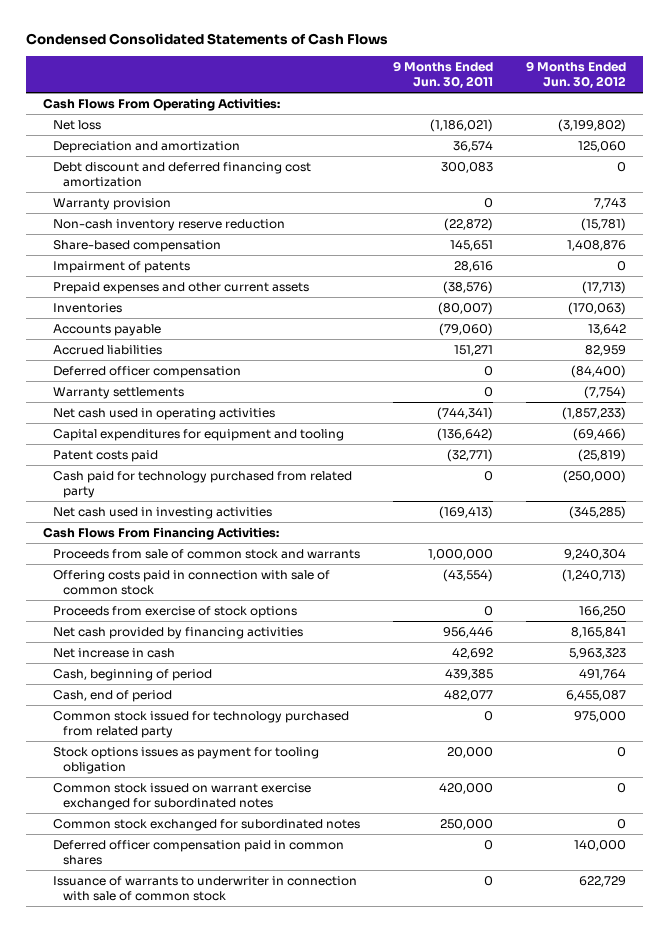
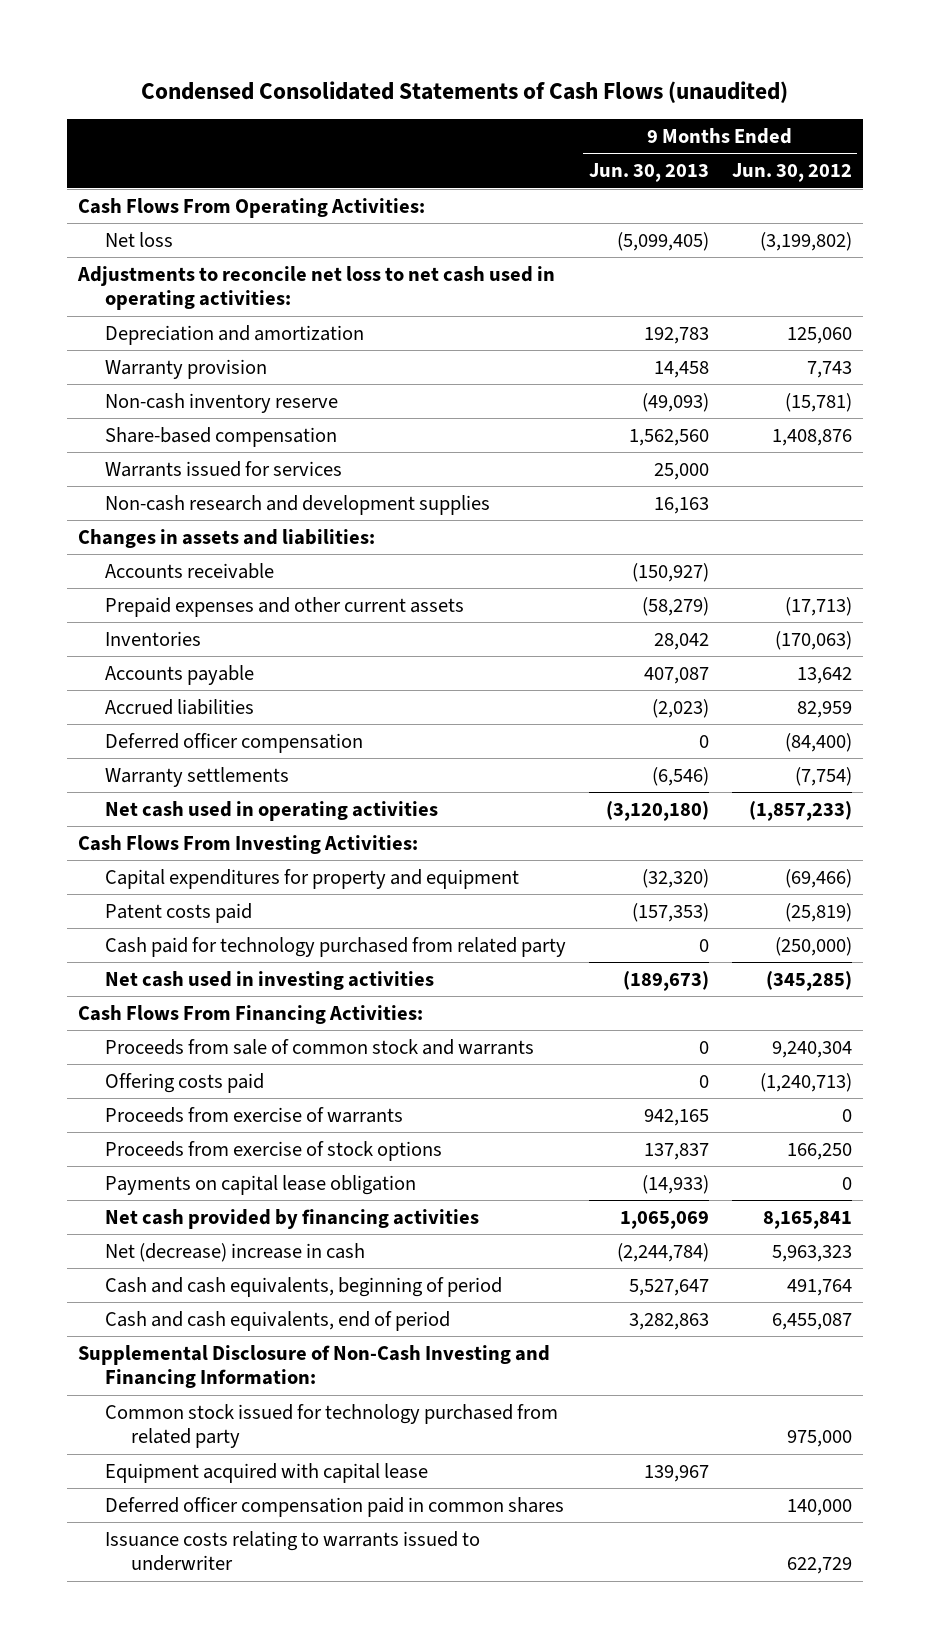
- Condensed Consolidated Statements of Cash Flows
+ Condensed Consolidated Statements of Cash Flows (unaudited)
- | 9 Months Ended Jun. 30, 2011 | 9 Months Ended Jun. 30, 2012
+ | 9 Months Ended Jun. 30, 2013 | 9 Months Ended Jun. 30, 2012
+ Adjustments to reconcile net loss to net cash used in operating activities:
- Debt discount and deferred financing cost amortization | 300,083 | 0
- Non-cash inventory reserve reduction | (22,872) | (15,781)
+ Non-cash inventory reserve | (49,093) | (15,781)
- Impairment of patents | 28,616 | 0
+ Warrants issued for services | 25,000 |
+ Non-cash research and development supplies | 16,163 |
+ Changes in assets and liabilities:
+ Accounts receivable | (150,927) |
- Capital expenditures for equipment and tooling | (136,642) | (69,466)
+ Cash Flows From Investing Activities:
+ Capital expenditures for property and equipment | (32,320) | (69,466)
- Offering costs paid in connection with sale of common stock | (43,554) | (1,240,713)
+ Offering costs paid | 0 | (1,240,713)
+ Proceeds from exercise of warrants | 942,165 | 0
+ Payments on capital lease obligation | (14,933) | 0
- Net increase in cash | 42,692 | 5,963,323
- Cash, beginning of period | 439,385 | 491,764
- Cash, end of period | 482,077 | 6,455,087
+ Net (decrease) increase in cash | (2,244,784) | 5,963,323
+ Cash and cash equivalents, beginning of period | 5,527,647 | 491,764
+ Cash and cash equivalents, end of period | 3,282,863 | 6,455,087
+ Supplemental Disclosure of Non-Cash Investing and Financing Information:
- Stock options issues as payment for tooling obligation | 20,000 | 0
- Common stock issued on warrant exercise exchanged for subordinated notes | 420,000 | 0
- Common stock exchanged for subordinated notes | 250,000 | 0
+ Equipment acquired with capital lease | 139,967 |
- Issuance of warrants to underwriter in connection with sale of common stock | 0 | 622,729
+ Issuance costs relating to warrants issued to underwriter | | 622,729

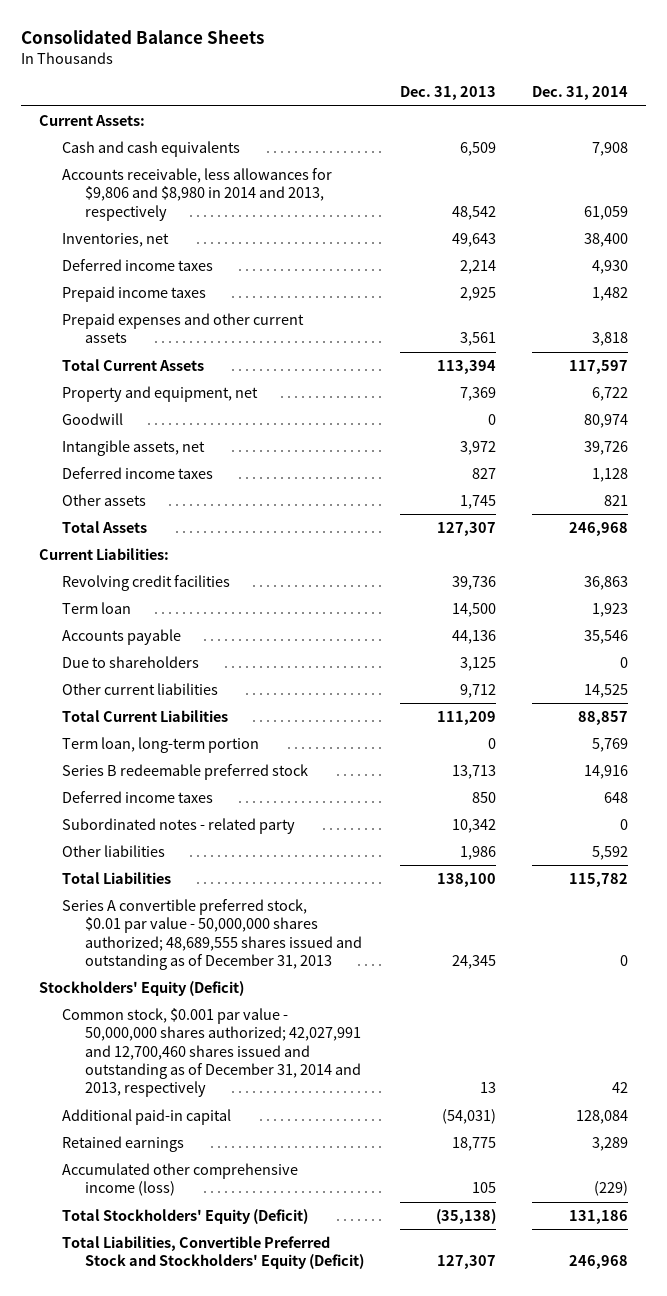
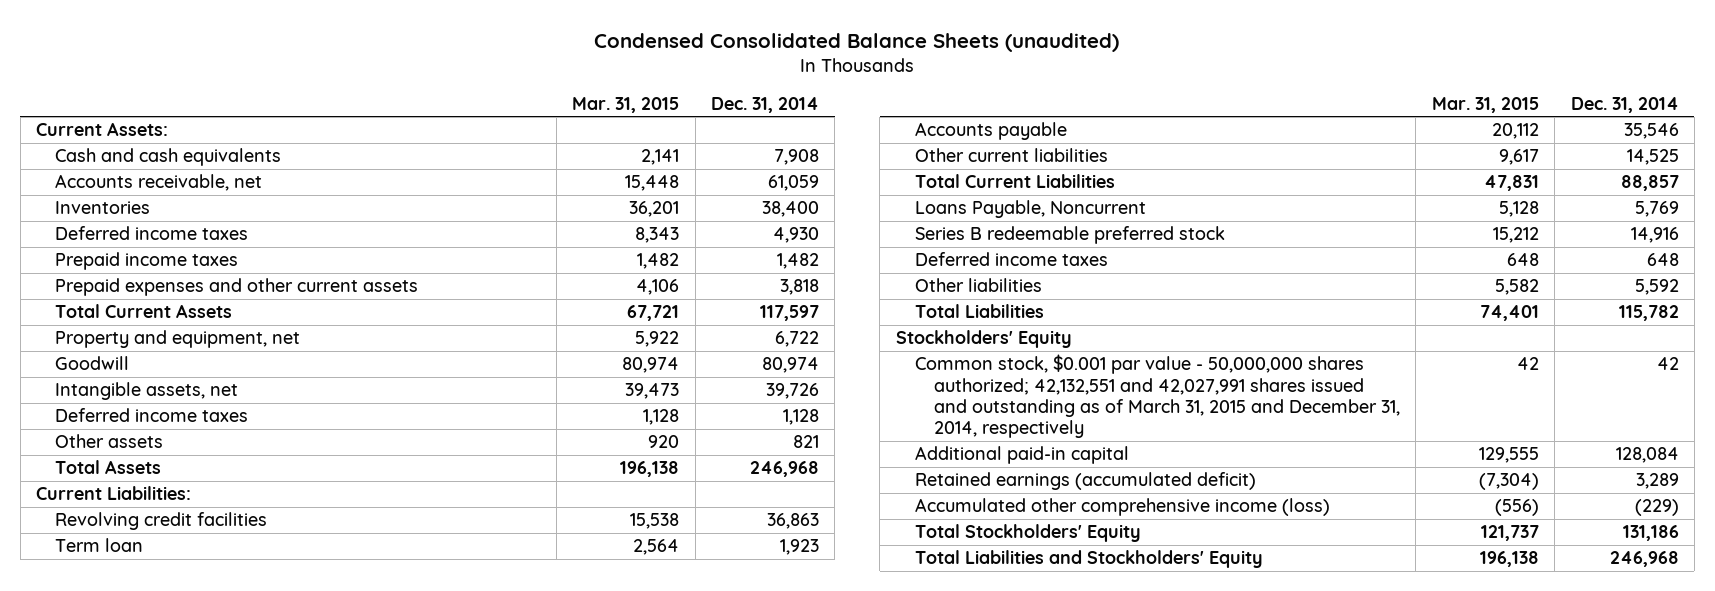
- Consolidated Balance Sheets
+ Condensed Consolidated Balance Sheets (unaudited)
- | Dec. 31, 2013 | Dec. 31, 2014
+ | Mar. 31, 2015 | Dec. 31, 2014
- Accounts receivable, less allowances for $9,806 and $8,980 in 2014 and 2013, respectively | 48,542 | 61,059
- Inventories, net | 49,643 | 38,400
+ Accounts receivable, net | 15,448 | 61,059
+ Inventories | 36,201 | 38,400
- Due to shareholders | 3,125 | 0
- Term loan, long-term portion | 0 | 5,769
+ Loans Payable, Noncurrent | 5,128 | 5,769
- Subordinated notes - related party | 10,342 | 0
- Series A convertible preferred stock, $0.01 par value - 50,000,000 shares authorized; 48,689,555 shares issued and outstanding as of December 31, 2013 | 24,345 | 0
- Stockholders' Equity (Deficit)
- Common stock, $0.001 par value - 50,000,000 shares authorized; 42,027,991 and 12,700,460 shares issued and outstanding as of December 31, 2014 and 2013, respectively | 13 | 42
+ Stockholders' Equity
+ Common stock, $0.001 par value - 50,000,000 shares authorized; 42,132,551 and 42,027,991 shares issued and outstanding as of March 31, 2015 and December 31, 2014, respectively | 42 | 42
- Retained earnings | 18,775 | 3,289
+ Retained earnings (accumulated deficit) | (7,304) | 3,289
- Total Stockholders' Equity (Deficit) | (35,138) | 131,186
- Total Liabilities, Convertible Preferred Stock and Stockholders' Equity (Deficit) | 127,307 | 246,968
+ Total Stockholders' Equity | 121,737 | 131,186
+ Total Liabilities and Stockholders' Equity | 196,138 | 246,968

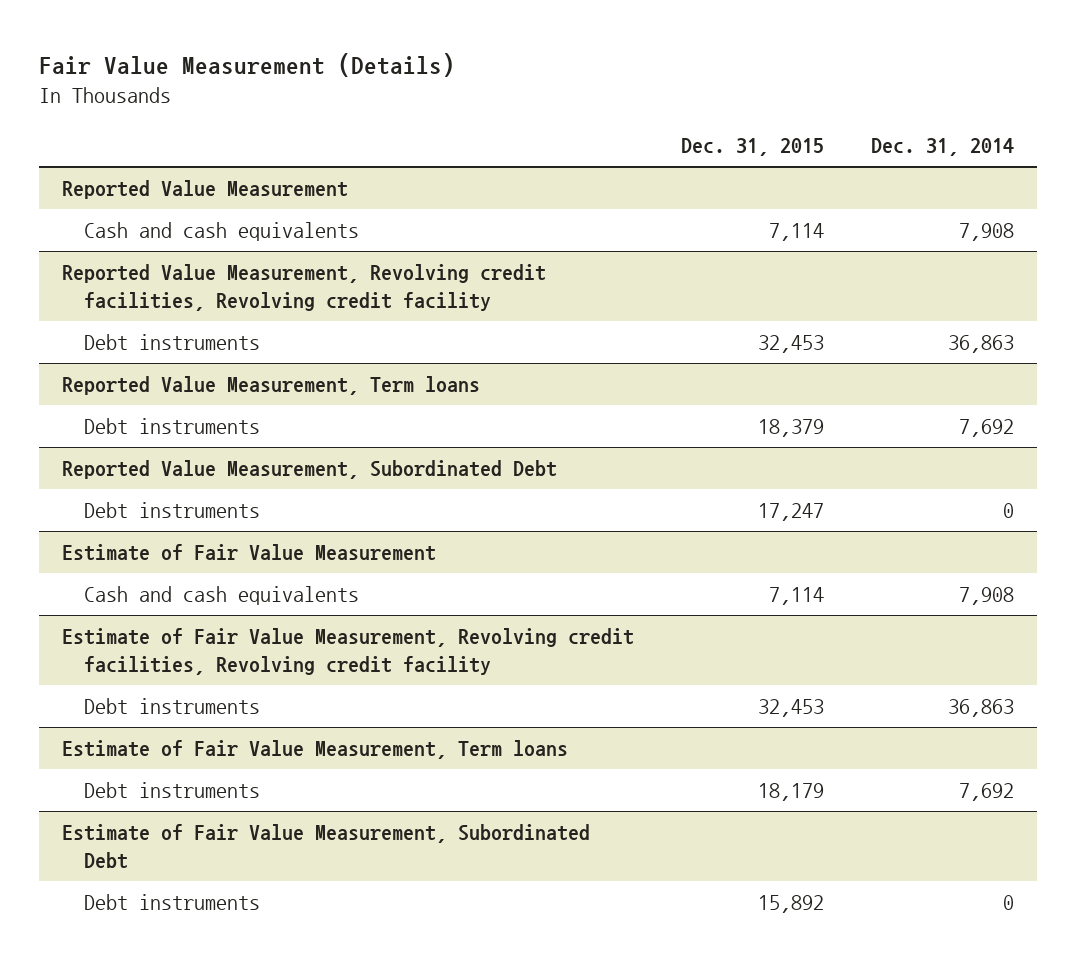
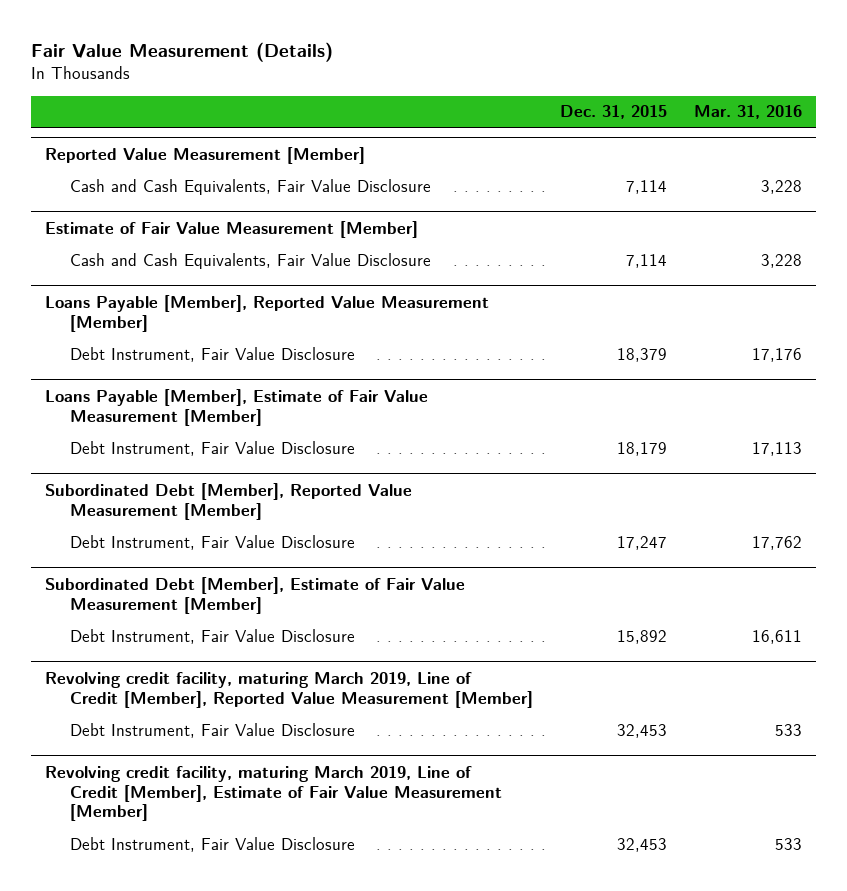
- | Dec. 31, 2015 | Dec. 31, 2014
+ | Dec. 31, 2015 | Mar. 31, 2016
- Reported Value Measurement
- Cash and cash equivalents | 7,114 | 7,908
- Reported Value Measurement, Revolving credit facilities, Revolving credit facility
- Debt instruments | 32,453 | 36,863
- Reported Value Measurement, Term loans
- Debt instruments | 18,379 | 7,692
- Reported Value Measurement, Subordinated Debt
- Debt instruments | 17,247 | 0
- Estimate of Fair Value Measurement
- Cash and cash equivalents | 7,114 | 7,908
- Estimate of Fair Value Measurement, Revolving credit facilities, Revolving credit facility
- Debt instruments | 32,453 | 36,863
- Estimate of Fair Value Measurement, Term loans
- Debt instruments | 18,179 | 7,692
- Estimate of Fair Value Measurement, Subordinated Debt
- Debt instruments | 15,892 | 0
+ Reported Value Measurement [Member]
+ Cash and Cash Equivalents, Fair Value Disclosure | 7,114 | 3,228
+ Estimate of Fair Value Measurement [Member]
+ Cash and Cash Equivalents, Fair Value Disclosure | 7,114 | 3,228
+ Loans Payable [Member], Reported Value Measurement [Member]
+ Debt Instrument, Fair Value Disclosure | 18,379 | 17,176
+ Loans Payable [Member], Estimate of Fair Value Measurement [Member]
+ Debt Instrument, Fair Value Disclosure | 18,179 | 17,113
+ Subordinated Debt [Member], Reported Value Measurement [Member]
+ Debt Instrument, Fair Value Disclosure | 17,247 | 17,762
+ Subordinated Debt [Member], Estimate of Fair Value Measurement [Member]
+ Debt Instrument, Fair Value Disclosure | 15,892 | 16,611
+ Revolving credit facility, maturing March 2019, Line of Credit [Member], Reported Value Measurement [Member]
+ Debt Instrument, Fair Value Disclosure | 32,453 | 533
+ Revolving credit facility, maturing March 2019, Line of Credit [Member], Estimate of Fair Value Measurement [Member]
+ Debt Instrument, Fair Value Disclosure | 32,453 | 533

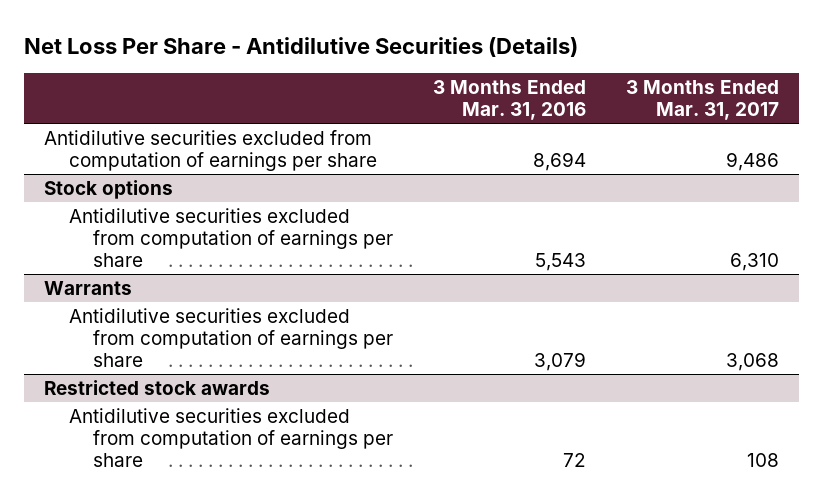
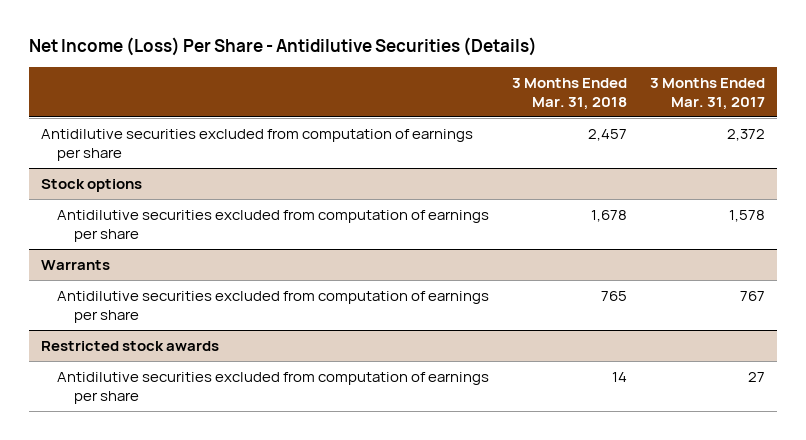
- Net Loss Per Share - Antidilutive Securities (Details)
+ Net Income (Loss) Per Share - Antidilutive Securities (Details)
- | 3 Months Ended Mar. 31, 2016 | 3 Months Ended Mar. 31, 2017
+ | 3 Months Ended Mar. 31, 2018 | 3 Months Ended Mar. 31, 2017
- Antidilutive securities excluded from computation of earnings per share | 8,694 | 9,486
+ Antidilutive securities excluded from computation of earnings per share | 2,457 | 2,372
@ Stock options
- Antidilutive securities excluded from computation of earnings per share | 5,543 | 6,310
+ Antidilutive securities excluded from computation of earnings per share | 1,678 | 1,578
@ Warrants
- Antidilutive securities excluded from computation of earnings per share | 3,079 | 3,068
+ Antidilutive securities excluded from computation of earnings per share | 765 | 767
@ Restricted stock awards
- Antidilutive securities excluded from computation of earnings per share | 72 | 108
+ Antidilutive securities excluded from computation of earnings per share | 14 | 27

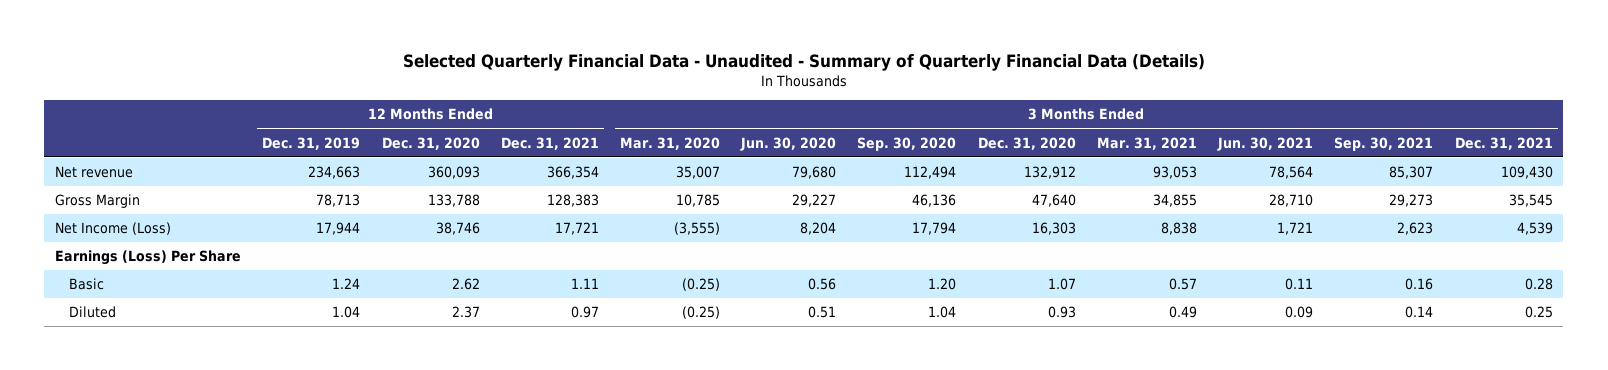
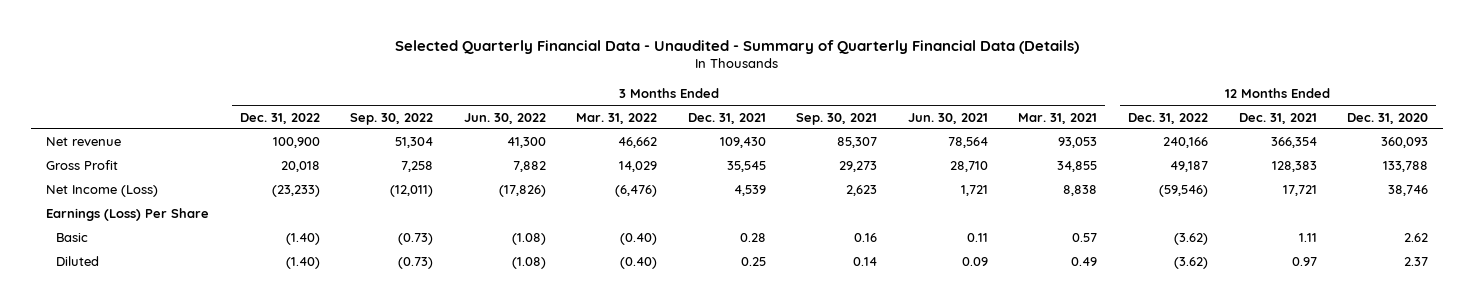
- | 12 Months Ended Dec. 31, 2019 | 12 Months Ended Dec. 31, 2020 | 12 Months Ended Dec. 31, 2021 | 3 Months Ended Mar. 31, 2020 | 3 Months Ended Jun. 30, 2020 | 3 Months Ended Sep. 30, 2020 | 3 Months Ended Dec. 31, 2020 | 3 Months Ended Mar. 31, 2021 | 3 Months Ended Jun. 30, 2021 | 3 Months Ended Sep. 30, 2021 | 3 Months Ended Dec. 31, 2021
+ | 3 Months Ended Dec. 31, 2022 | 3 Months Ended Sep. 30, 2022 | 3 Months Ended Jun. 30, 2022 | 3 Months Ended Mar. 31, 2022 | 3 Months Ended Dec. 31, 2021 | 3 Months Ended Sep. 30, 2021 | 3 Months Ended Jun. 30, 2021 | 3 Months Ended Mar. 31, 2021 | 12 Months Ended Dec. 31, 2022 | 12 Months Ended Dec. 31, 2021 | 12 Months Ended Dec. 31, 2020
- Gross Margin | 78,713 | 133,788 | 128,383 | 10,785 | 29,227 | 46,136 | 47,640 | 34,855 | 28,710 | 29,273 | 35,545
+ Gross Profit | 20,018 | 7,258 | 7,882 | 14,029 | 35,545 | 29,273 | 28,710 | 34,855 | 49,187 | 128,383 | 133,788

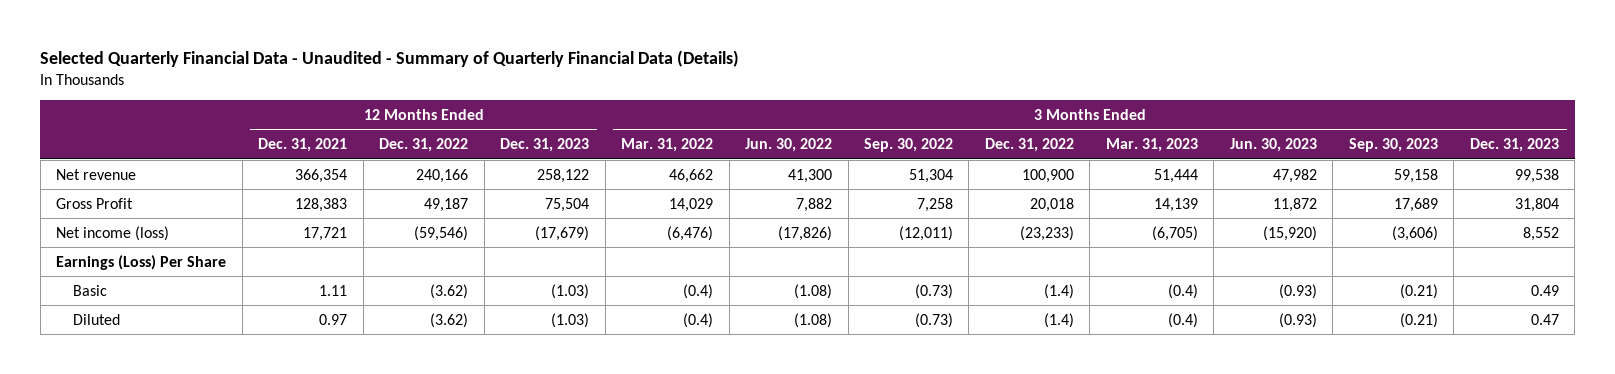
- | 3 Months Ended Dec. 31, 2022 | 3 Months Ended Sep. 30, 2022 | 3 Months Ended Jun. 30, 2022 | 3 Months Ended Mar. 31, 2022 | 3 Months Ended Dec. 31, 2021 | 3 Months Ended Sep. 30, 2021 | 3 Months Ended Jun. 30, 2021 | 3 Months Ended Mar. 31, 2021 | 12 Months Ended Dec. 31, 2022 | 12 Months Ended Dec. 31, 2021 | 12 Months Ended Dec. 31, 2020
+ | 12 Months Ended Dec. 31, 2021 | 12 Months Ended Dec. 31, 2022 | 12 Months Ended Dec. 31, 2023 | 3 Months Ended Mar. 31, 2022 | 3 Months Ended Jun. 30, 2022 | 3 Months Ended Sep. 30, 2022 | 3 Months Ended Dec. 31, 2022 | 3 Months Ended Mar. 31, 2023 | 3 Months Ended Jun. 30, 2023 | 3 Months Ended Sep. 30, 2023 | 3 Months Ended Dec. 31, 2023
- Net Income (Loss) | (23,233) | (12,011) | (17,826) | (6,476) | 4,539 | 2,623 | 1,721 | 8,838 | (59,546) | 17,721 | 38,746
+ Net income (loss) | 17,721 | (59,546) | (17,679) | (6,476) | (17,826) | (12,011) | (23,233) | (6,705) | (15,920) | (3,606) | 8,552
- Basic | (1.40) | (0.73) | (1.08) | (0.40) | 0.28 | 0.16 | 0.11 | 0.57 | (3.62) | 1.11 | 2.62
- Diluted | (1.40) | (0.73) | (1.08) | (0.40) | 0.25 | 0.14 | 0.09 | 0.49 | (3.62) | 0.97 | 2.37
+ Basic | 1.11 | (3.62) | (1.03) | (0.4) | (1.08) | (0.73) | (1.4) | (0.4) | (0.93) | (0.21) | 0.49
+ Diluted | 0.97 | (3.62) | (1.03) | (0.4) | (1.08) | (0.73) | (1.4) | (0.4) | (0.93) | (0.21) | 0.47

